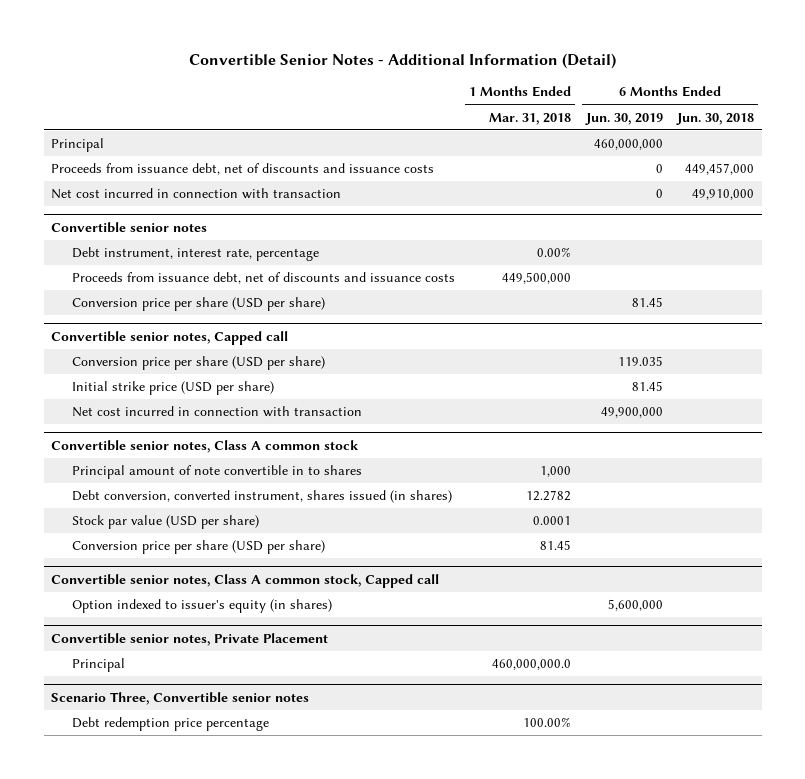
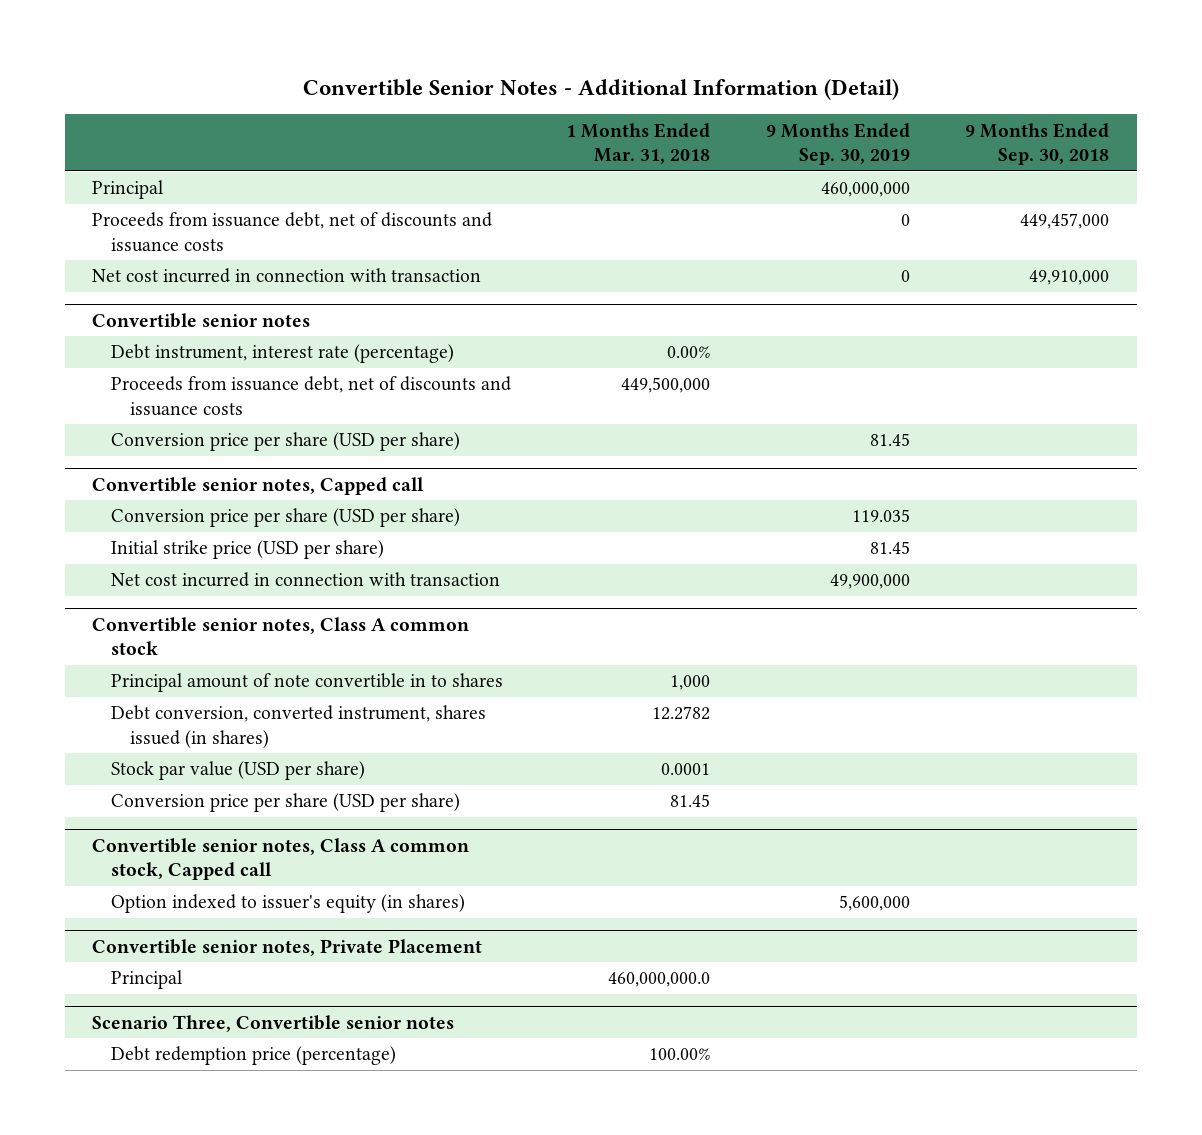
- | 1 Months Ended Mar. 31, 2018 | 6 Months Ended Jun. 30, 2019 | 6 Months Ended Jun. 30, 2018
+ | 1 Months Ended Mar. 31, 2018 | 9 Months Ended Sep. 30, 2019 | 9 Months Ended Sep. 30, 2018
@ Convertible senior notes
- Debt instrument, interest rate, percentage | 0.00% | |
+ Debt instrument, interest rate (percentage) | 0.00% | |
@ Scenario Three, Convertible senior notes
- Debt redemption price percentage | 100.00% | |
+ Debt redemption price (percentage) | 100.00% | |

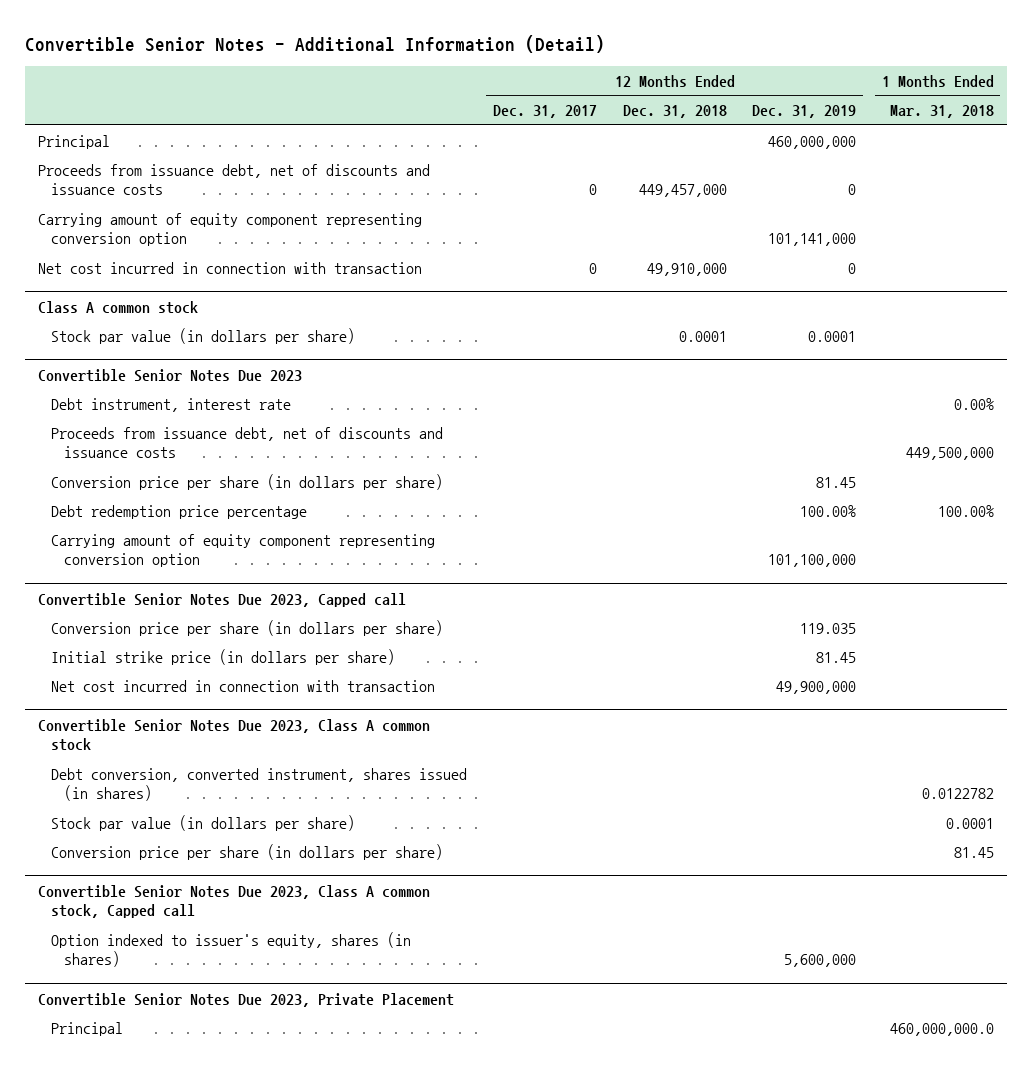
- | 1 Months Ended Mar. 31, 2018 | 9 Months Ended Sep. 30, 2019 | 9 Months Ended Sep. 30, 2018
+ | 12 Months Ended Dec. 31, 2017 | 12 Months Ended Dec. 31, 2018 | 12 Months Ended Dec. 31, 2019 | 1 Months Ended Mar. 31, 2018
+ Carrying amount of equity component representing conversion option | | | 101,141,000 |
- Convertible senior notes
- Debt instrument, interest rate (percentage) | 0.00% | |
+ Class A common stock
+ Stock par value (in dollars per share) | | 0.0001 | 0.0001 |
+ Convertible Senior Notes Due 2023
+ Debt instrument, interest rate | | | | 0.00%
- Conversion price per share (USD per share) | | 81.45 |
- Convertible senior notes, Capped call
- Conversion price per share (USD per share) | | 119.035 |
- Initial strike price (USD per share) | | 81.45 |
+ Conversion price per share (in dollars per share) | | | 81.45 |
+ Debt redemption price percentage | | | 100.00% | 100.00%
+ Carrying amount of equity component representing conversion option | | | 101,100,000 |
+ Convertible Senior Notes Due 2023, Capped call
+ Conversion price per share (in dollars per share) | | | 119.035 |
+ Initial strike price (in dollars per share) | | | 81.45 |
- Convertible senior notes, Class A common stock
- Principal amount of note convertible in to shares | 1,000 | |
- Debt conversion, converted instrument, shares issued (in shares) | 12.2782 | |
- Stock par value (USD per share) | 0.0001 | |
- Conversion price per share (USD per share) | 81.45 | |
- Convertible senior notes, Class A common stock, Capped call
- Option indexed to issuer's equity (in shares) | | 5,600,000 |
- Convertible senior notes, Private Placement
+ Convertible Senior Notes Due 2023, Class A common stock
+ Debt conversion, converted instrument, shares issued (in shares) | | | | 0.0122782
+ Stock par value (in dollars per share) | | | | 0.0001
+ Conversion price per share (in dollars per share) | | | | 81.45
+ Convertible Senior Notes Due 2023, Class A common stock, Capped call
+ Option indexed to issuer's equity, shares (in shares) | | | 5,600,000 |
+ Convertible Senior Notes Due 2023, Private Placement
- Scenario Three, Convertible senior notes
- Debt redemption price (percentage) | 100.00% | |

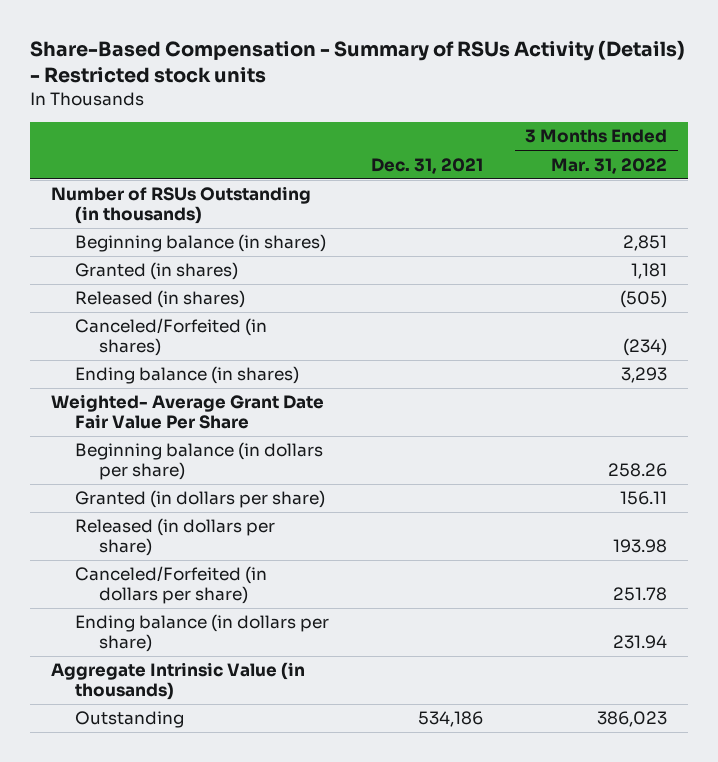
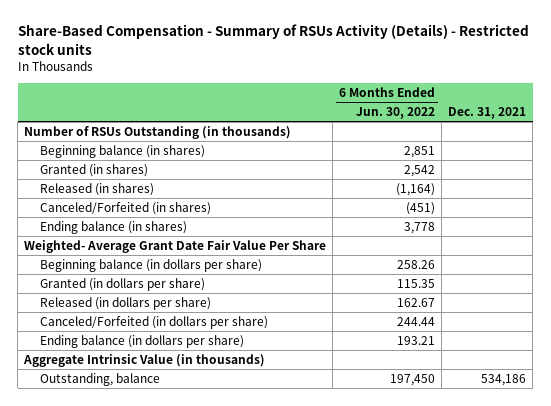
- | Dec. 31, 2021 | 3 Months Ended Mar. 31, 2022
+ | 6 Months Ended Jun. 30, 2022 | Dec. 31, 2021
- Outstanding | 534,186 | 386,023
+ Outstanding, balance | 197,450 | 534,186

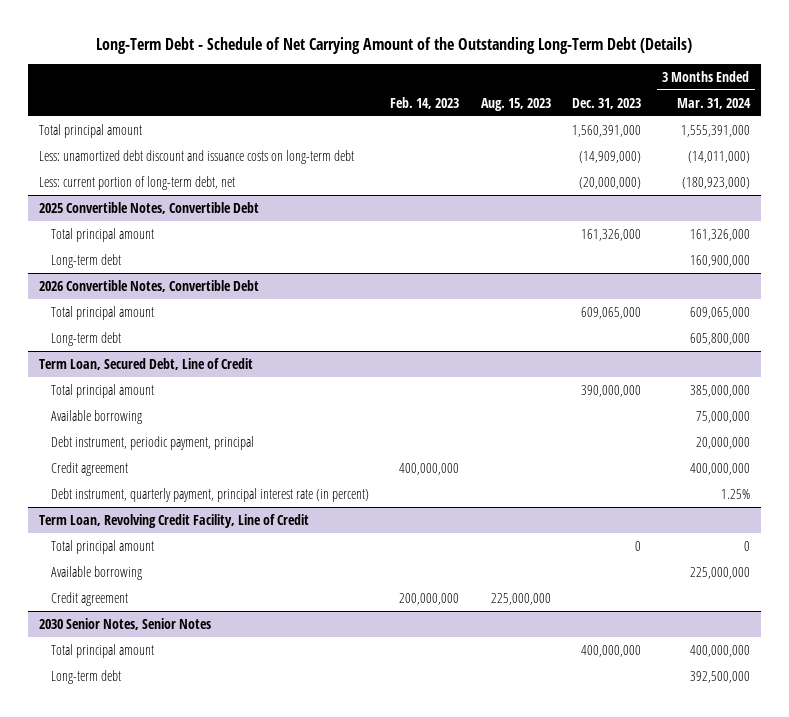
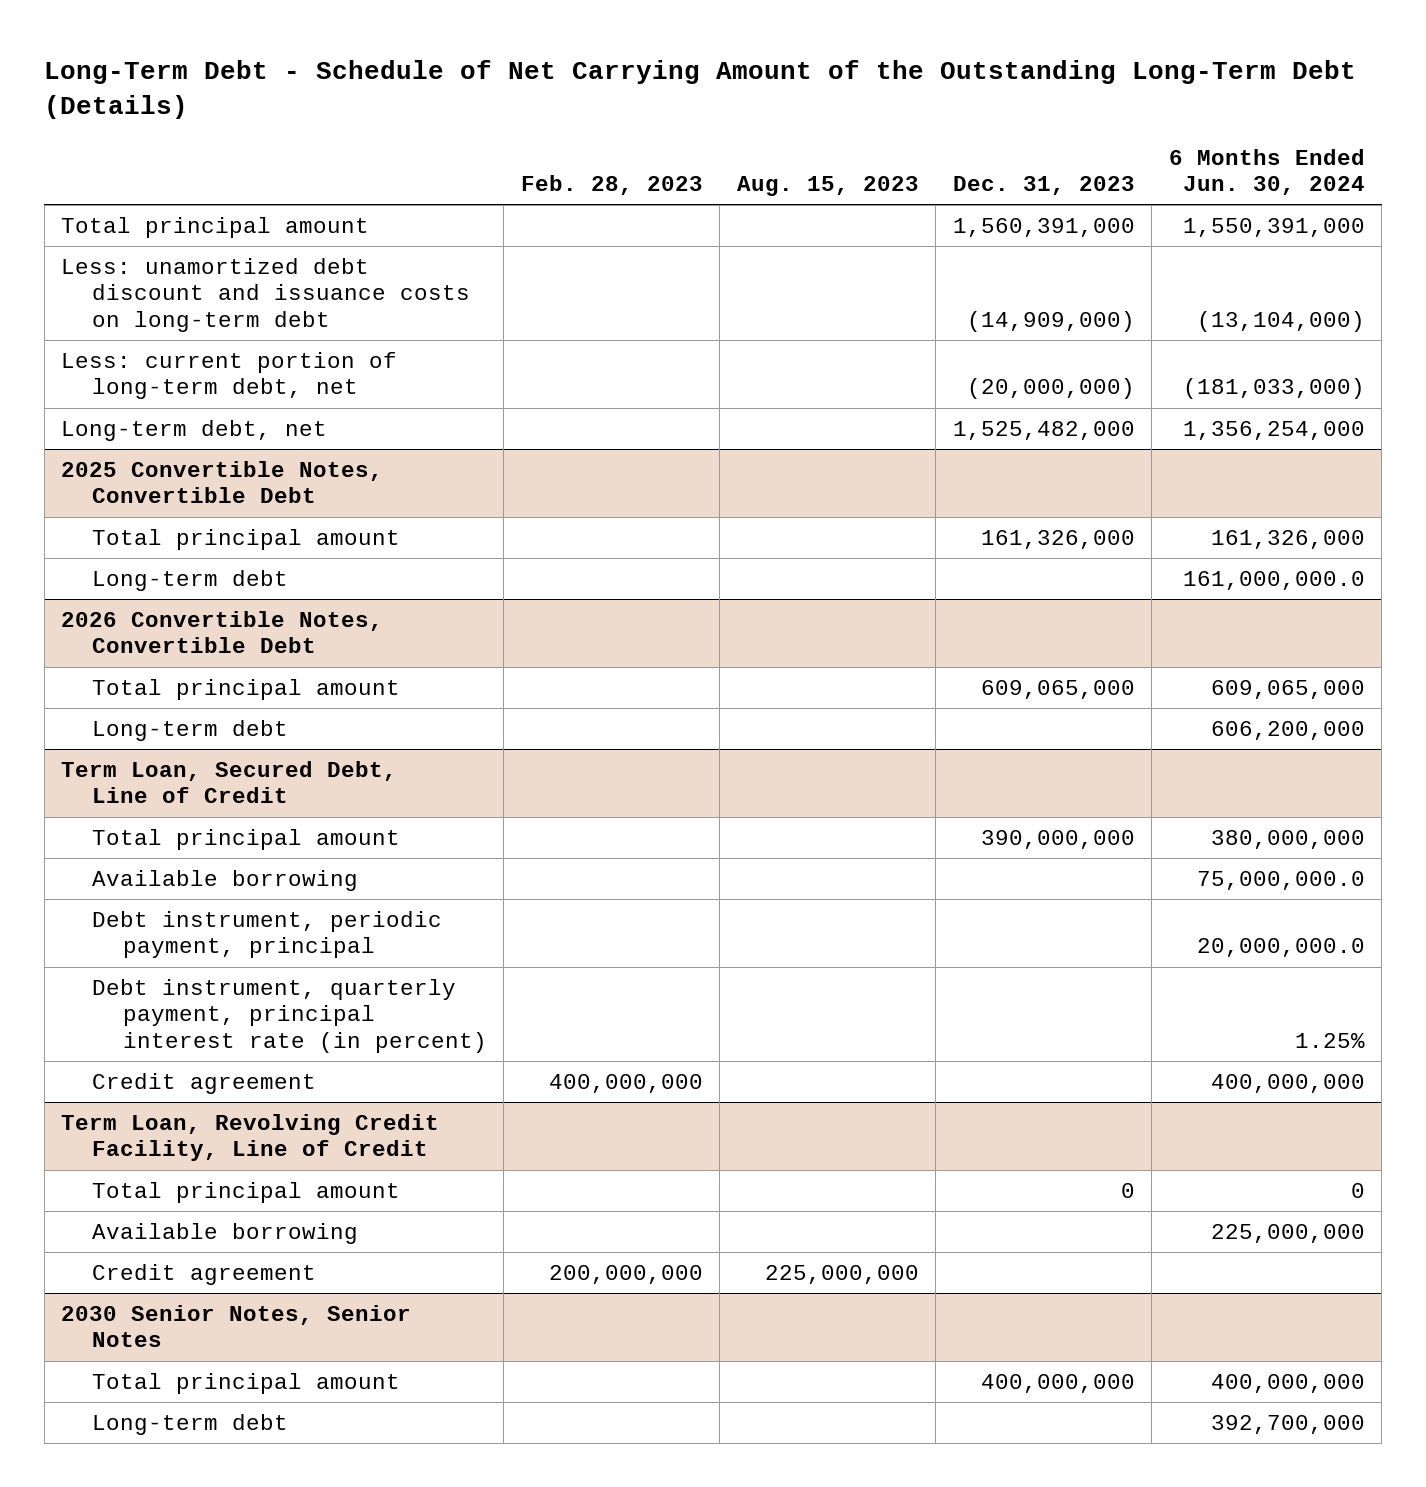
- | Feb. 14, 2023 | Aug. 15, 2023 | Dec. 31, 2023 | 3 Months Ended Mar. 31, 2024
+ | Feb. 28, 2023 | Aug. 15, 2023 | Dec. 31, 2023 | 6 Months Ended Jun. 30, 2024
+ Long-term debt, net | | | 1,525,482,000 | 1,356,254,000
@ Term Loan, Secured Debt, Line of Credit
moved down: Credit agreement | 400,000,000 | | | 400,000,000

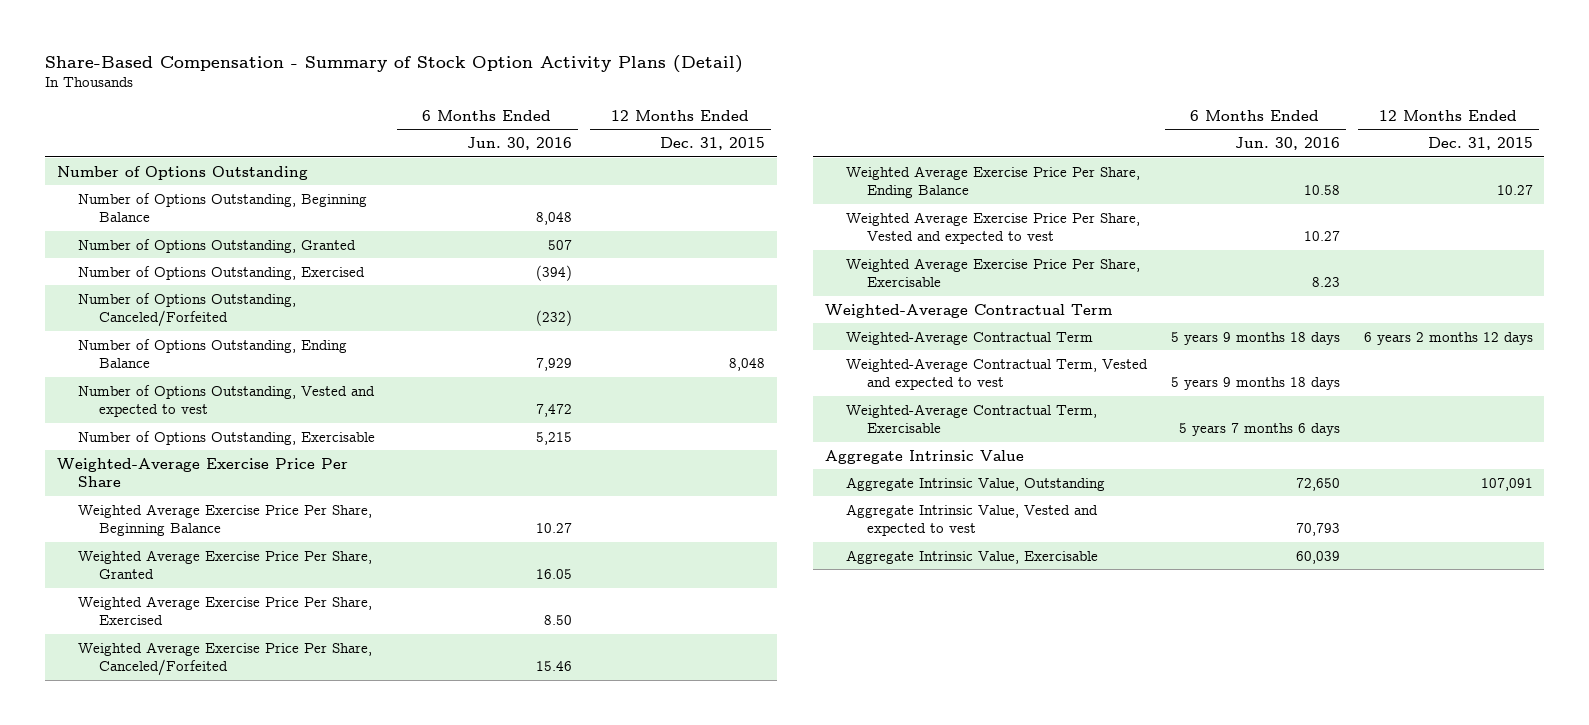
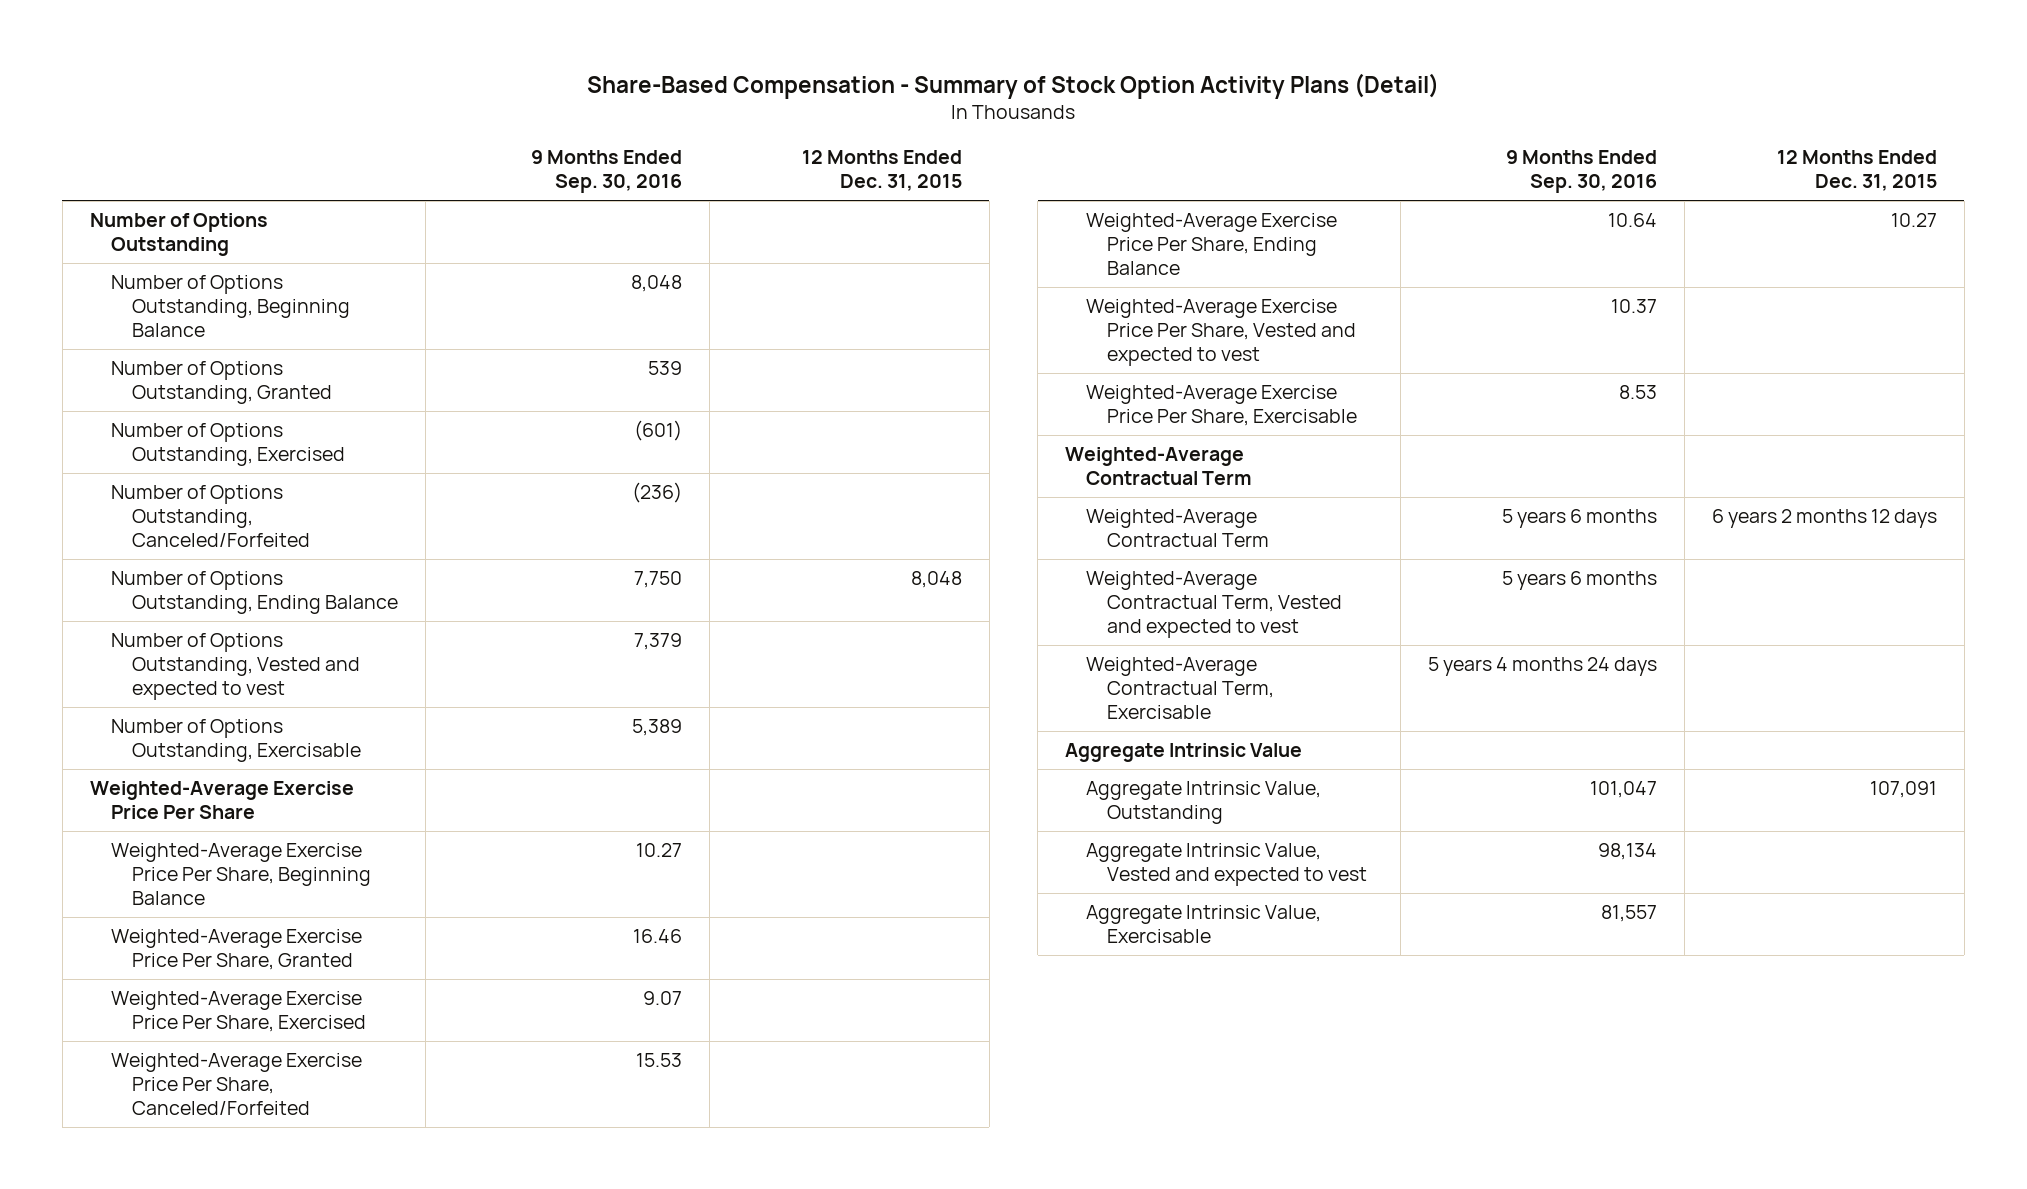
- | 6 Months Ended Jun. 30, 2016 | 12 Months Ended Dec. 31, 2015
+ | 9 Months Ended Sep. 30, 2016 | 12 Months Ended Dec. 31, 2015
- Weighted Average Exercise Price Per Share, Beginning Balance | 10.27 |
- Weighted Average Exercise Price Per Share, Granted | 16.05 |
- Weighted Average Exercise Price Per Share, Exercised | 8.50 |
- Weighted Average Exercise Price Per Share, Canceled/Forfeited | 15.46 |
- Weighted Average Exercise Price Per Share, Ending Balance | 10.58 | 10.27
- Weighted Average Exercise Price Per Share, Vested and expected to vest | 10.27 |
- Weighted Average Exercise Price Per Share, Exercisable | 8.23 |
+ Weighted-Average Exercise Price Per Share, Beginning Balance | 10.27 |
+ Weighted-Average Exercise Price Per Share, Granted | 16.46 |
+ Weighted-Average Exercise Price Per Share, Exercised | 9.07 |
+ Weighted-Average Exercise Price Per Share, Canceled/Forfeited | 15.53 |
+ Weighted-Average Exercise Price Per Share, Ending Balance | 10.64 | 10.27
+ Weighted-Average Exercise Price Per Share, Vested and expected to vest | 10.37 |
+ Weighted-Average Exercise Price Per Share, Exercisable | 8.53 |

